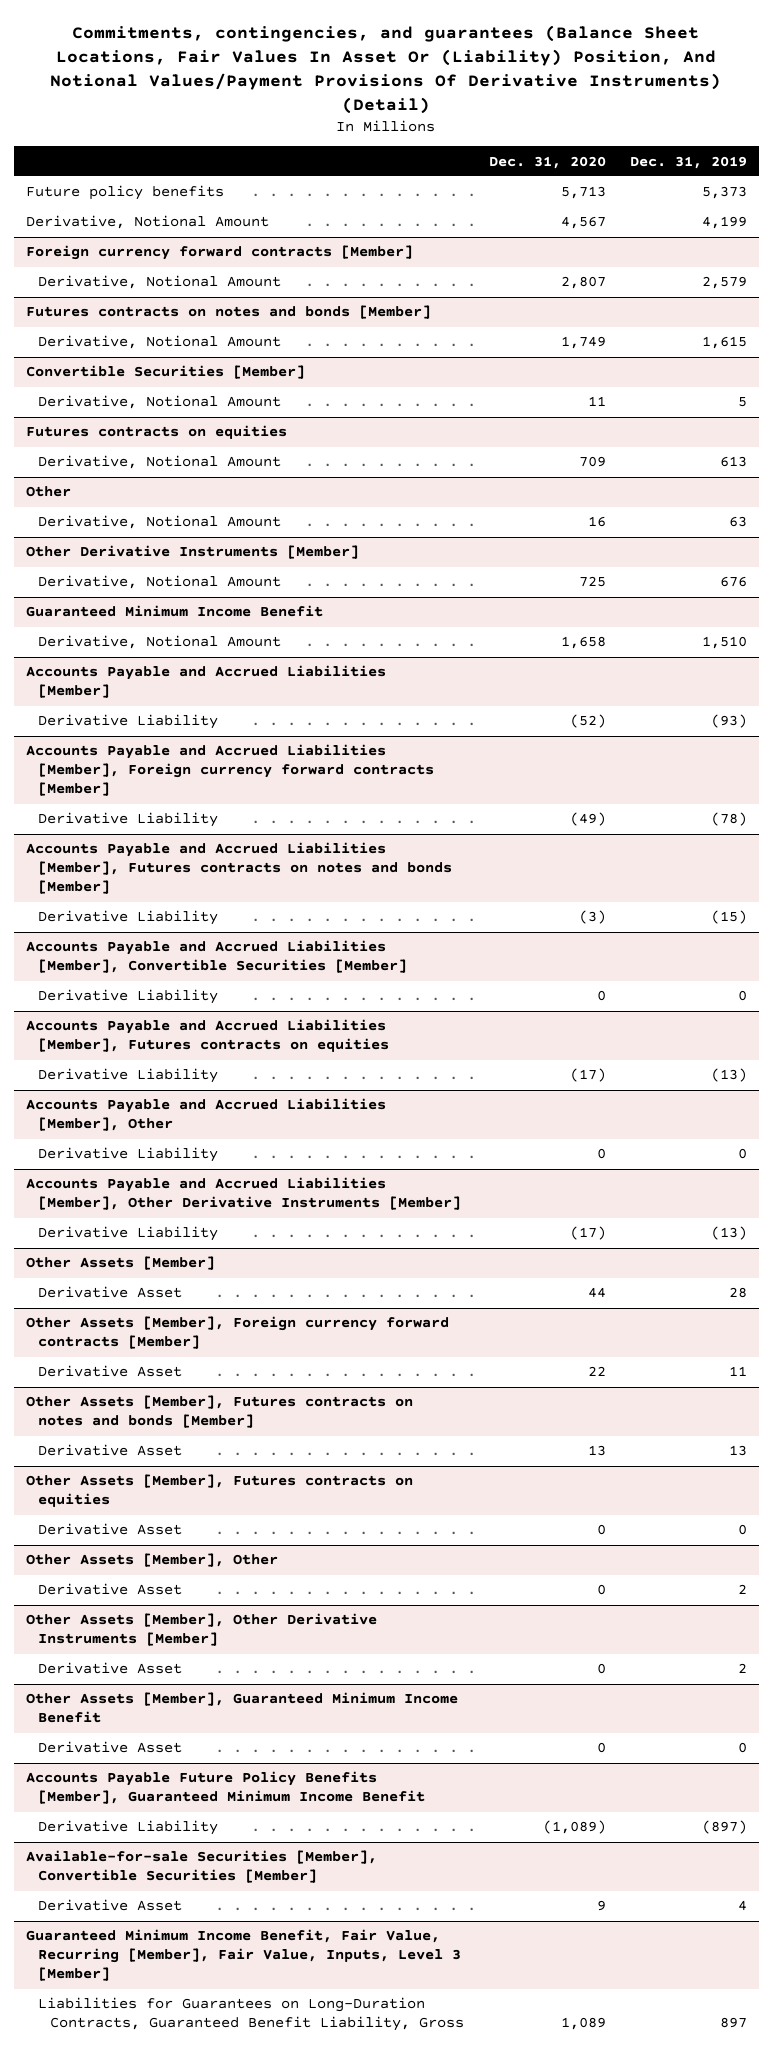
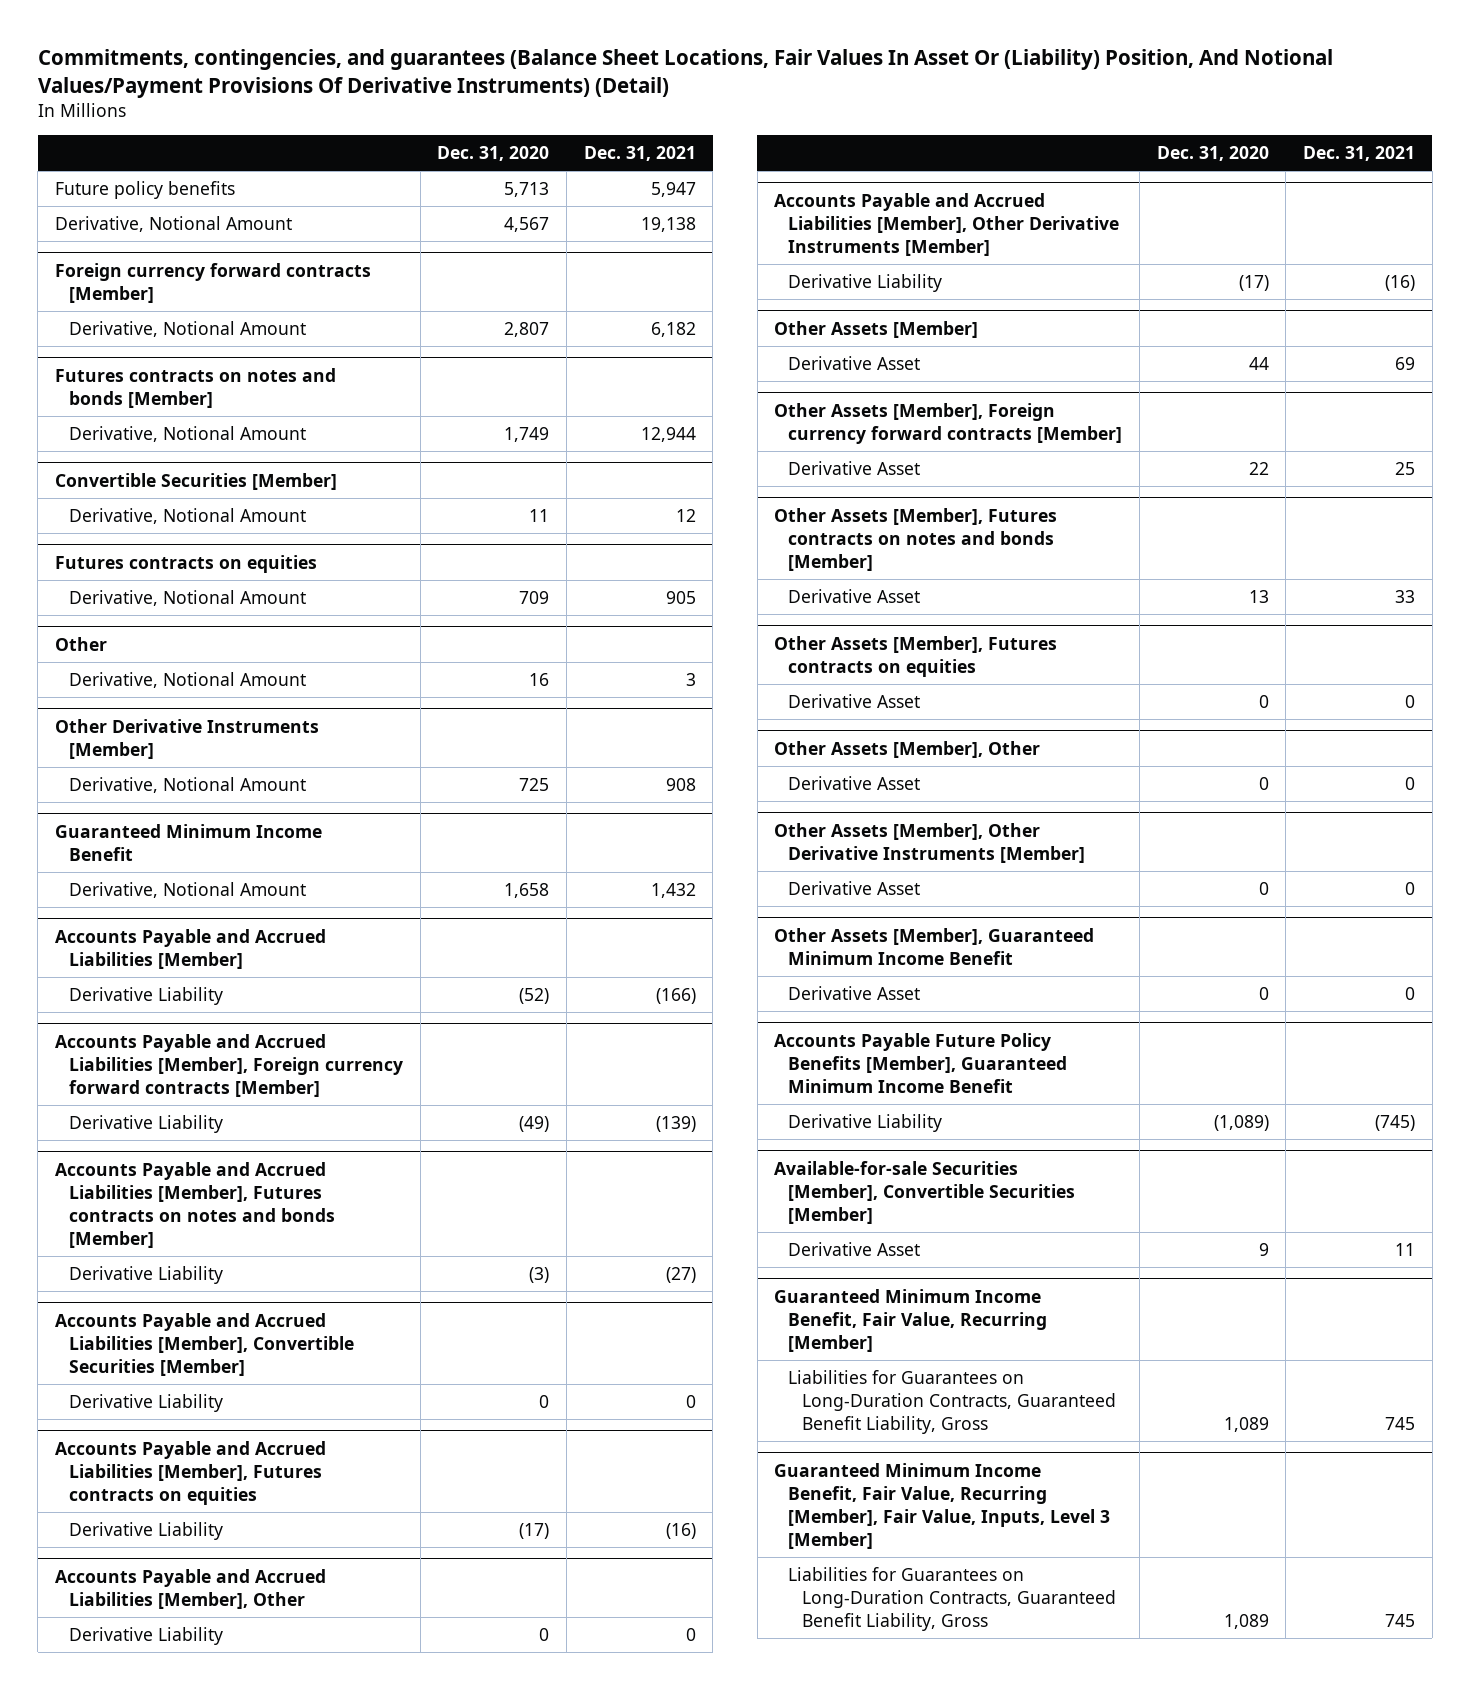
- | Dec. 31, 2020 | Dec. 31, 2019
+ | Dec. 31, 2020 | Dec. 31, 2021
+ Guaranteed Minimum Income Benefit, Fair Value, Recurring [Member]
+ Liabilities for Guarantees on Long-Duration Contracts, Guaranteed Benefit Liability, Gross | 1,089 | 745

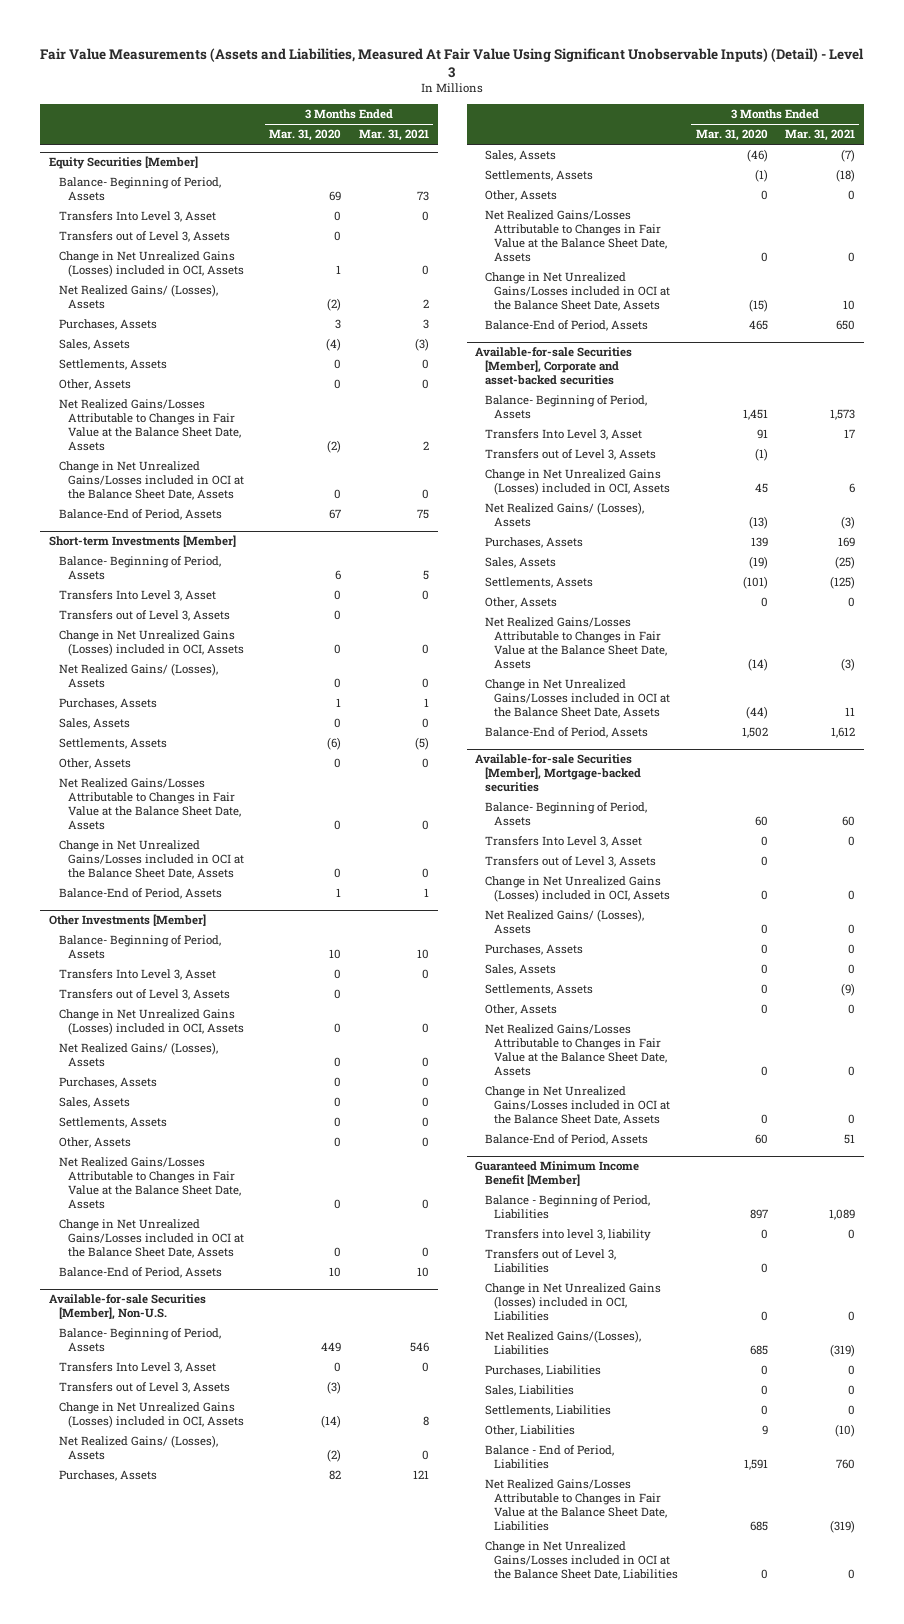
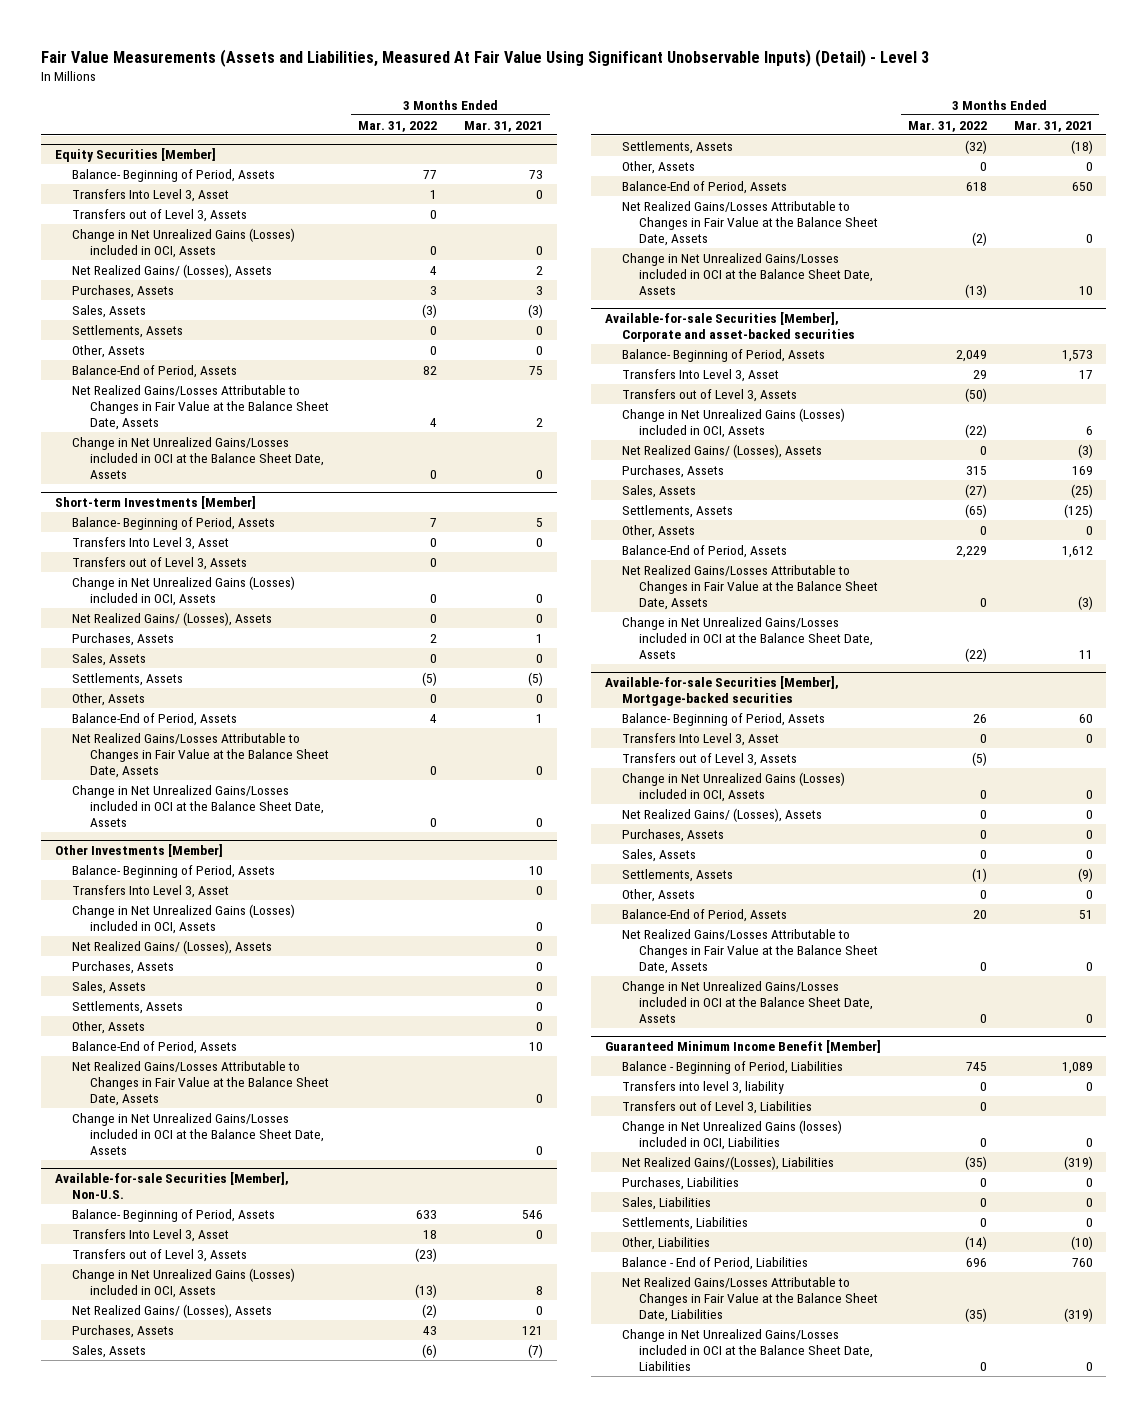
- | 3 Months Ended Mar. 31, 2020 | 3 Months Ended Mar. 31, 2021
+ | 3 Months Ended Mar. 31, 2022 | 3 Months Ended Mar. 31, 2021
@ Equity Securities [Member]
moved up: Balance-End of Period, Assets | 82 | 75
@ Short-term Investments [Member]
moved up: Balance-End of Period, Assets | 4 | 1
@ Other Investments [Member]
- Transfers out of Level 3, Assets | 0 |
moved up: Balance-End of Period, Assets | | 10
@ Available-for-sale Securities [Member], Non-U.S.
moved up: Balance-End of Period, Assets | 618 | 650
@ Available-for-sale Securities [Member], Corporate and asset-backed securities
moved up: Balance-End of Period, Assets | 2,229 | 1,612
@ Available-for-sale Securities [Member], Mortgage-backed securities
moved up: Balance-End of Period, Assets | 20 | 51

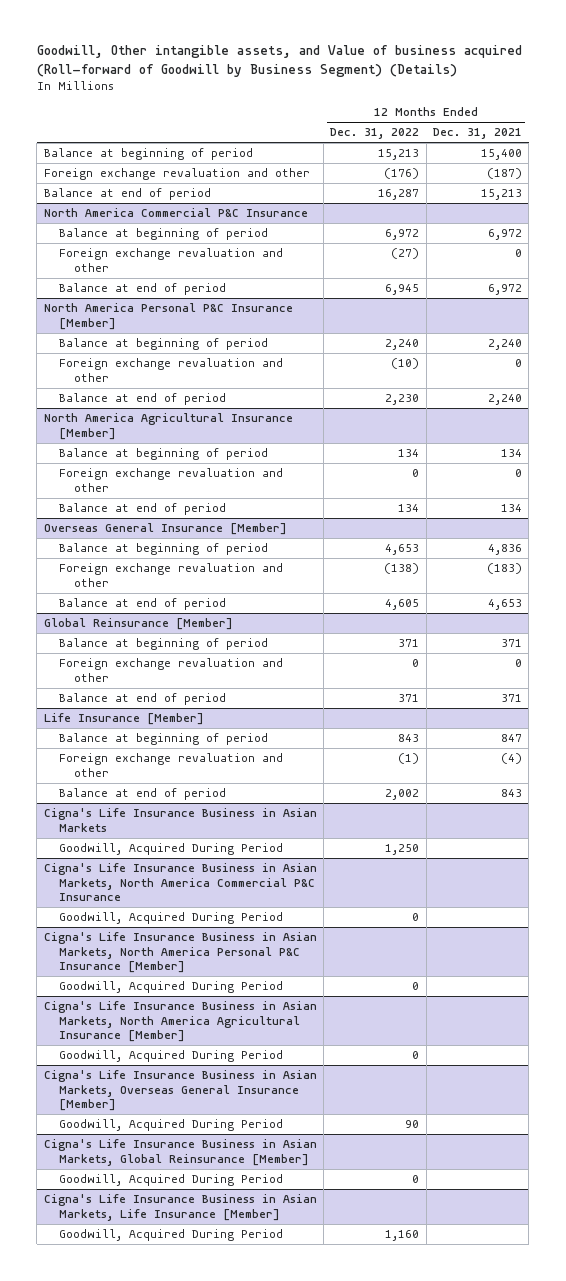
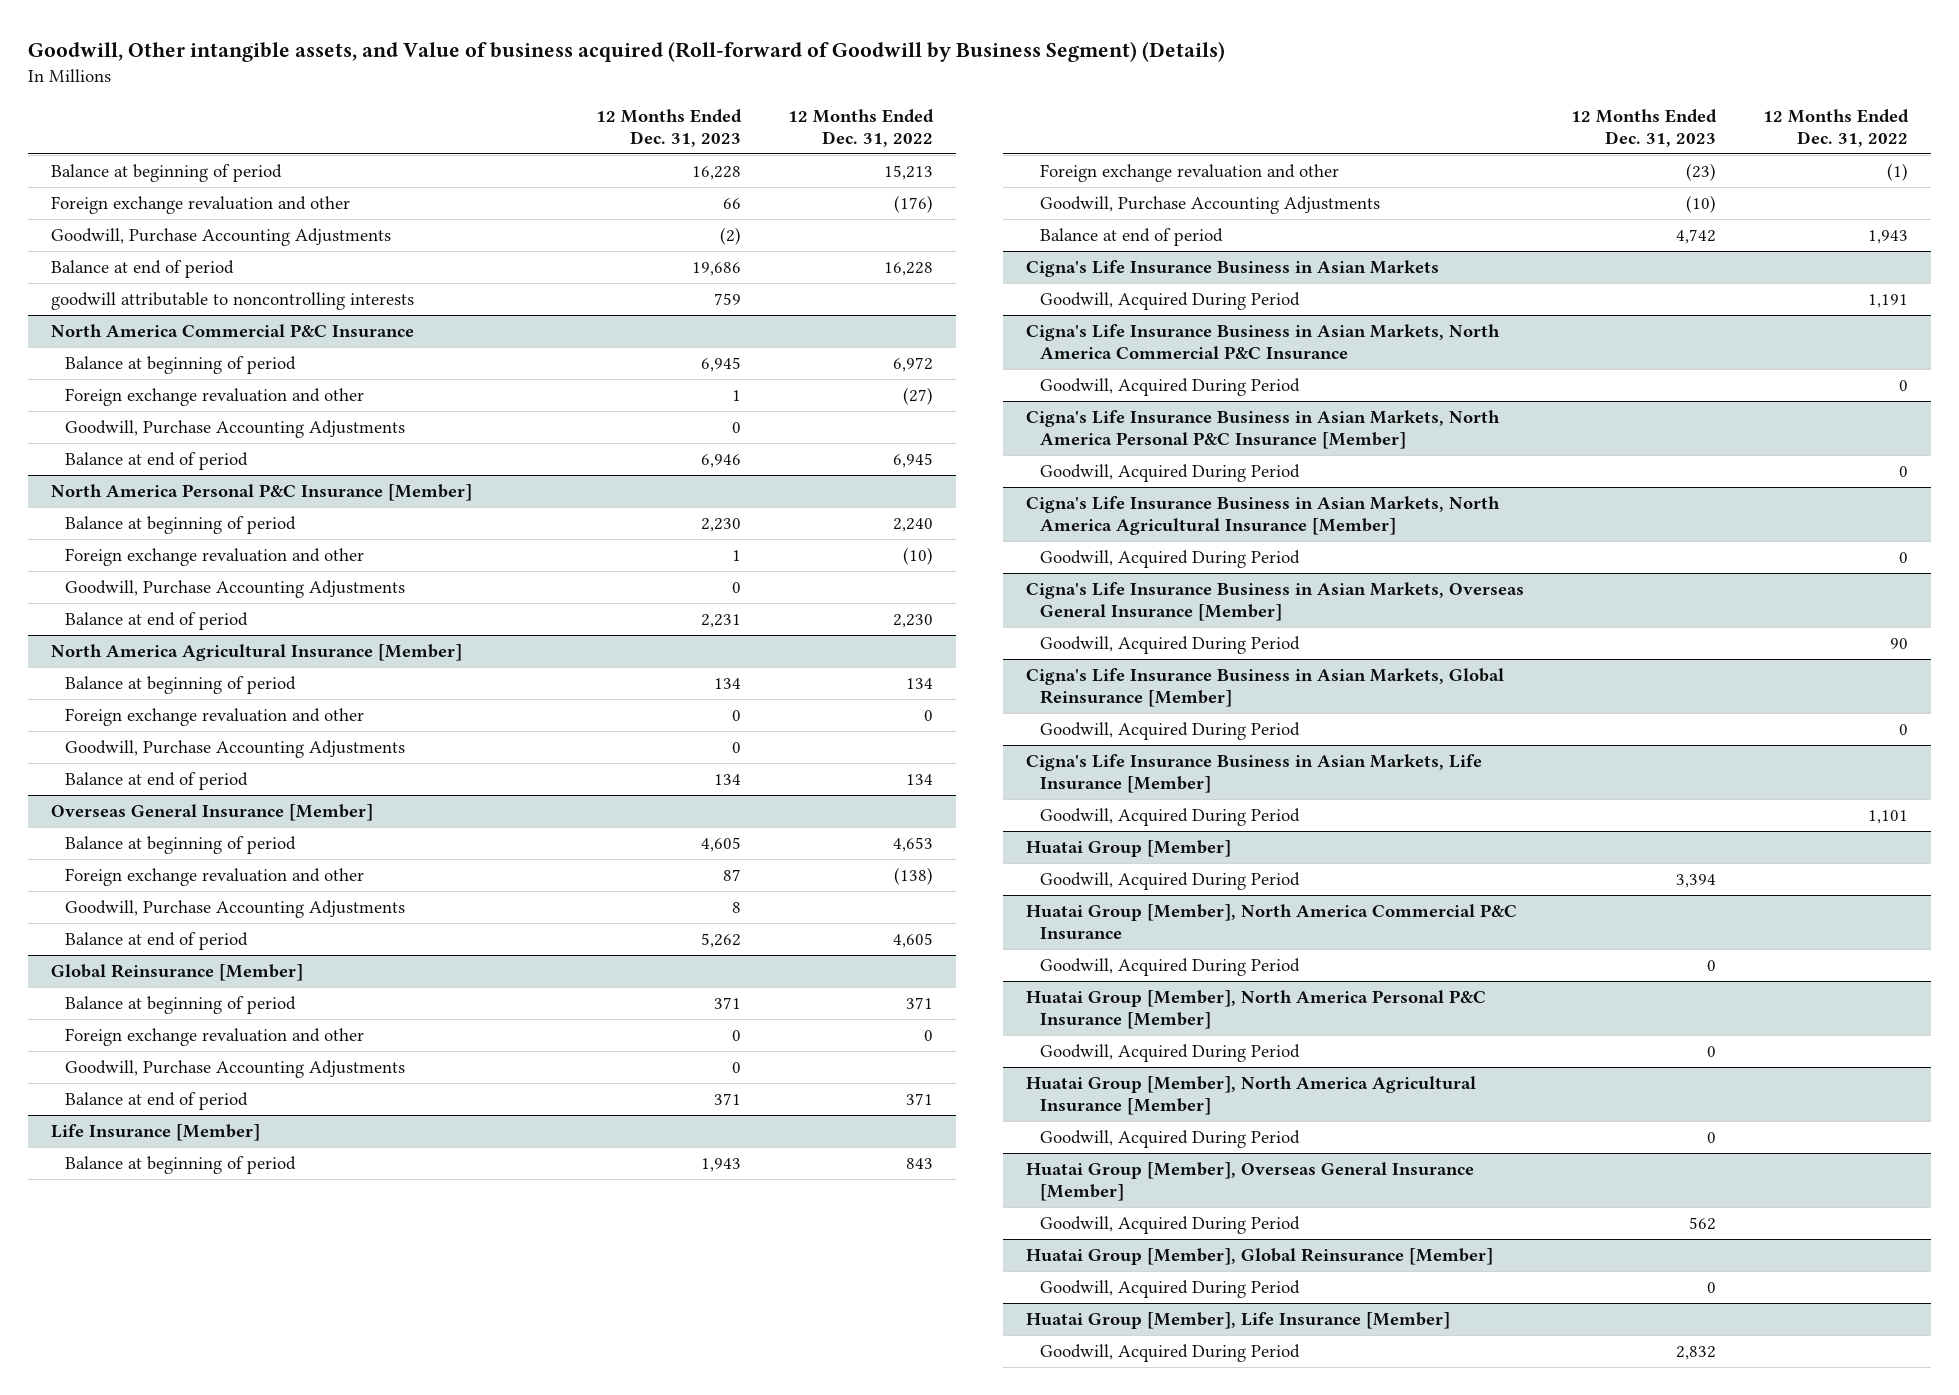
- | 12 Months Ended Dec. 31, 2022 | 12 Months Ended Dec. 31, 2021
+ | 12 Months Ended Dec. 31, 2023 | 12 Months Ended Dec. 31, 2022
- Balance at end of period | 16,287 | 15,213
+ Goodwill, Purchase Accounting Adjustments | (2) |
+ Balance at end of period | 19,686 | 16,228
+ goodwill attributable to noncontrolling interests | 759 |
@ North America Commercial P&C Insurance
+ Goodwill, Purchase Accounting Adjustments | 0 |
@ North America Personal P&C Insurance [Member]
+ Goodwill, Purchase Accounting Adjustments | 0 |
@ North America Agricultural Insurance [Member]
+ Goodwill, Purchase Accounting Adjustments | 0 |
@ Overseas General Insurance [Member]
+ Goodwill, Purchase Accounting Adjustments | 8 |
@ Global Reinsurance [Member]
+ Goodwill, Purchase Accounting Adjustments | 0 |
@ Life Insurance [Member]
- Balance at end of period | 2,002 | 843
+ Goodwill, Purchase Accounting Adjustments | (10) |
+ Balance at end of period | 4,742 | 1,943
@ Cigna's Life Insurance Business in Asian Markets
- Goodwill, Acquired During Period | 1,250 |
+ Goodwill, Acquired During Period | | 1,191
@ Cigna's Life Insurance Business in Asian Markets, Life Insurance [Member]
- Goodwill, Acquired During Period | 1,160 |
+ Goodwill, Acquired During Period | | 1,101
+ Huatai Group [Member]
+ Goodwill, Acquired During Period | 3,394 |
+ Huatai Group [Member], North America Commercial P&C Insurance
+ Goodwill, Acquired During Period | 0 |
+ Huatai Group [Member], North America Personal P&C Insurance [Member]
+ Goodwill, Acquired During Period | 0 |
+ Huatai Group [Member], North America Agricultural Insurance [Member]
+ Goodwill, Acquired During Period | 0 |
+ Huatai Group [Member], Overseas General Insurance [Member]
+ Goodwill, Acquired During Period | 562 |
+ Huatai Group [Member], Global Reinsurance [Member]
+ Goodwill, Acquired During Period | 0 |
+ Huatai Group [Member], Life Insurance [Member]
+ Goodwill, Acquired During Period | 2,832 |

